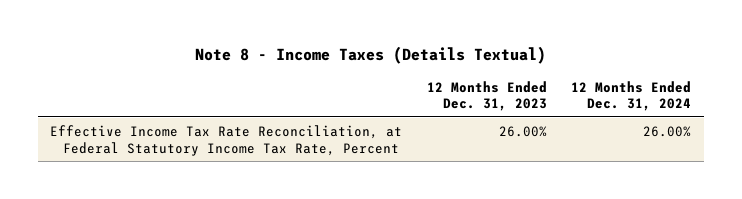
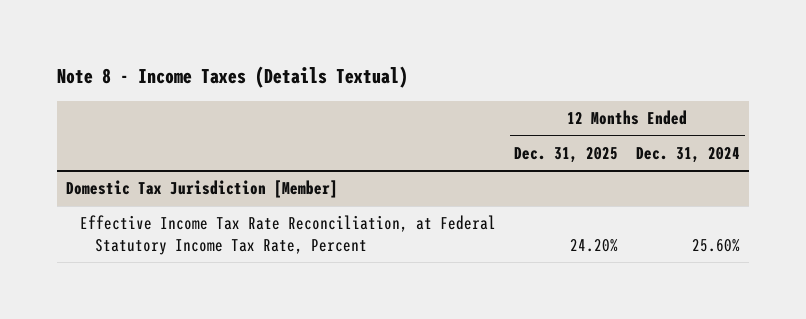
- | 12 Months Ended Dec. 31, 2023 | 12 Months Ended Dec. 31, 2024
+ | 12 Months Ended Dec. 31, 2025 | 12 Months Ended Dec. 31, 2024
- Effective Income Tax Rate Reconciliation, at Federal Statutory Income Tax Rate, Percent | 26.00% | 26.00%
+ Domestic Tax Jurisdiction [Member]
+ Effective Income Tax Rate Reconciliation, at Federal Statutory Income Tax Rate, Percent | 24.20% | 25.60%

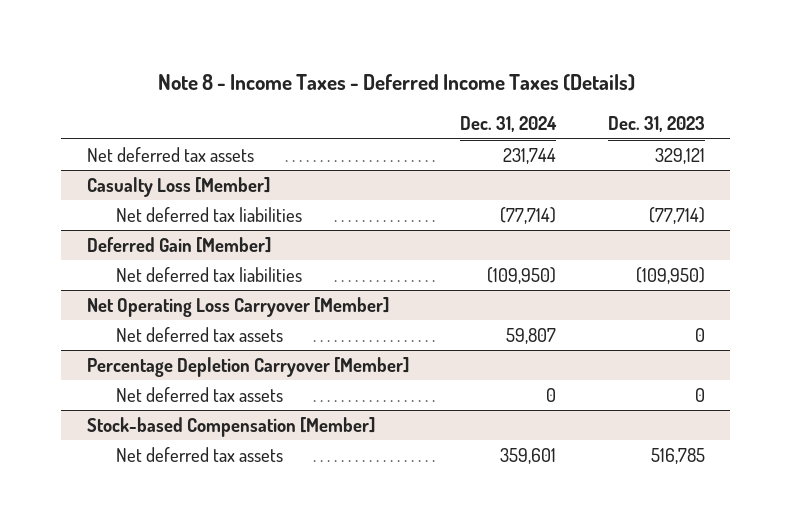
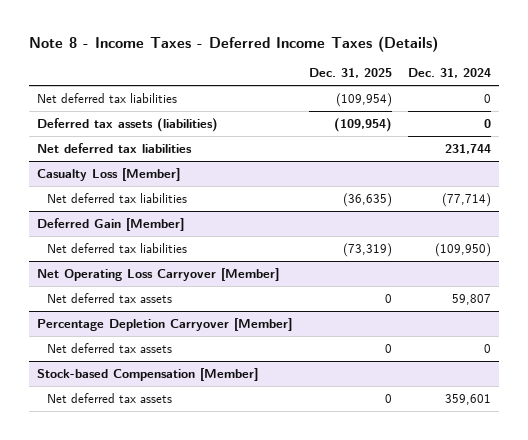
- | Dec. 31, 2024 | Dec. 31, 2023
+ | Dec. 31, 2025 | Dec. 31, 2024
- Net deferred tax assets | 231,744 | 329,121
+ Net deferred tax liabilities | (109,954) | 0
+ Deferred tax assets (liabilities) | (109,954) | 0
+ Net deferred tax liabilities | | 231,744

